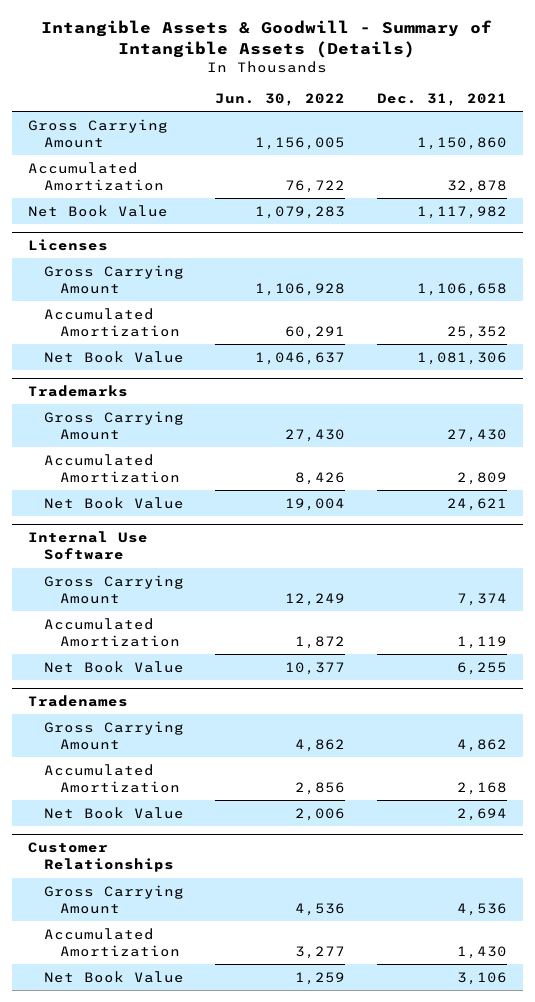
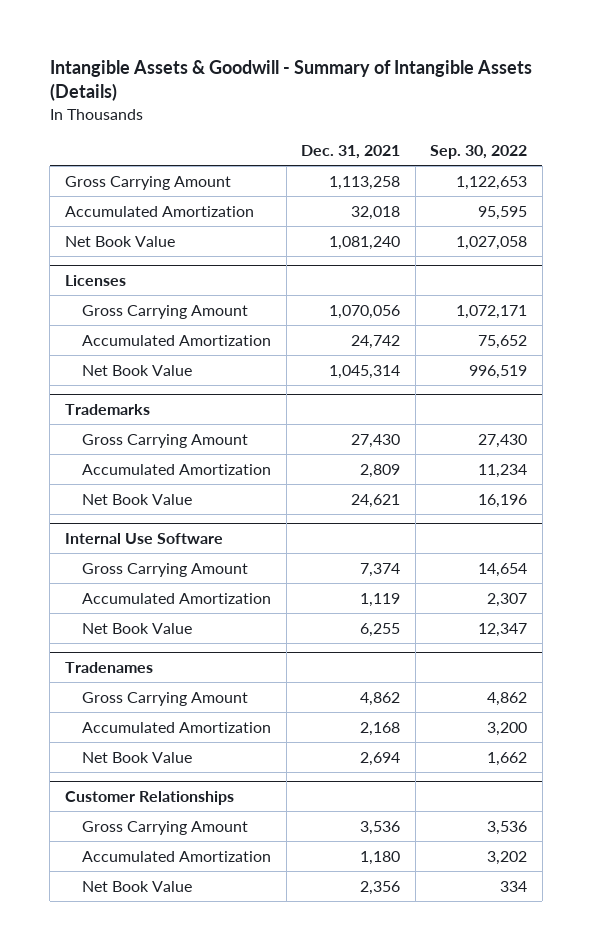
- | Jun. 30, 2022 | Dec. 31, 2021
+ | Dec. 31, 2021 | Sep. 30, 2022
- Gross Carrying Amount | 1,156,005 | 1,150,860
- Accumulated Amortization | 76,722 | 32,878
- Net Book Value | 1,079,283 | 1,117,982
+ Gross Carrying Amount | 1,113,258 | 1,122,653
+ Accumulated Amortization | 32,018 | 95,595
+ Net Book Value | 1,081,240 | 1,027,058
@ Licenses
- Gross Carrying Amount | 1,106,928 | 1,106,658
- Accumulated Amortization | 60,291 | 25,352
- Net Book Value | 1,046,637 | 1,081,306
+ Gross Carrying Amount | 1,070,056 | 1,072,171
+ Accumulated Amortization | 24,742 | 75,652
+ Net Book Value | 1,045,314 | 996,519
@ Customer Relationships
- Gross Carrying Amount | 4,536 | 4,536
- Accumulated Amortization | 3,277 | 1,430
- Net Book Value | 1,259 | 3,106
+ Gross Carrying Amount | 3,536 | 3,536
+ Accumulated Amortization | 1,180 | 3,202
+ Net Book Value | 2,356 | 334

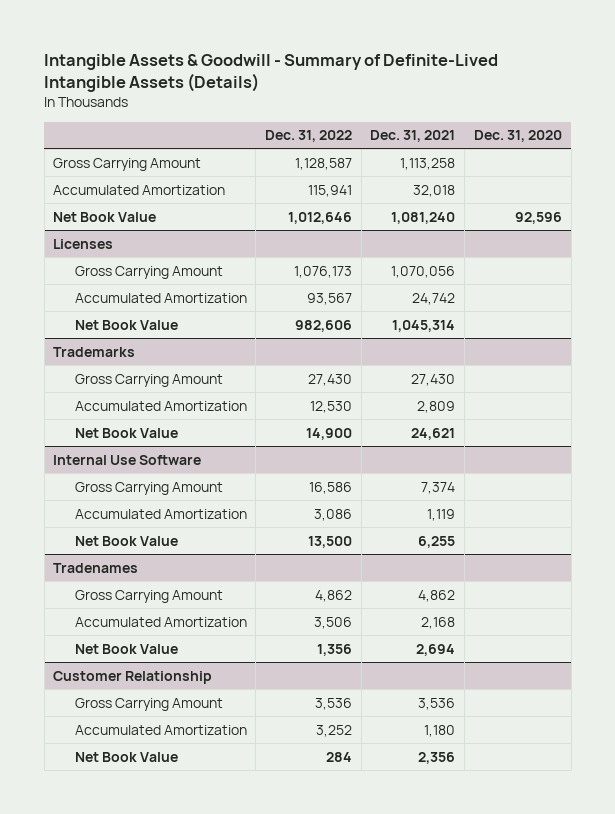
- Intangible Assets & Goodwill - Summary of Intangible Assets (Details)
+ Intangible Assets & Goodwill - Summary of Definite-Lived Intangible Assets (Details)
- | Dec. 31, 2021 | Sep. 30, 2022
+ | Dec. 31, 2022 | Dec. 31, 2021 | Dec. 31, 2020
- Customer Relationships
+ Customer Relationship

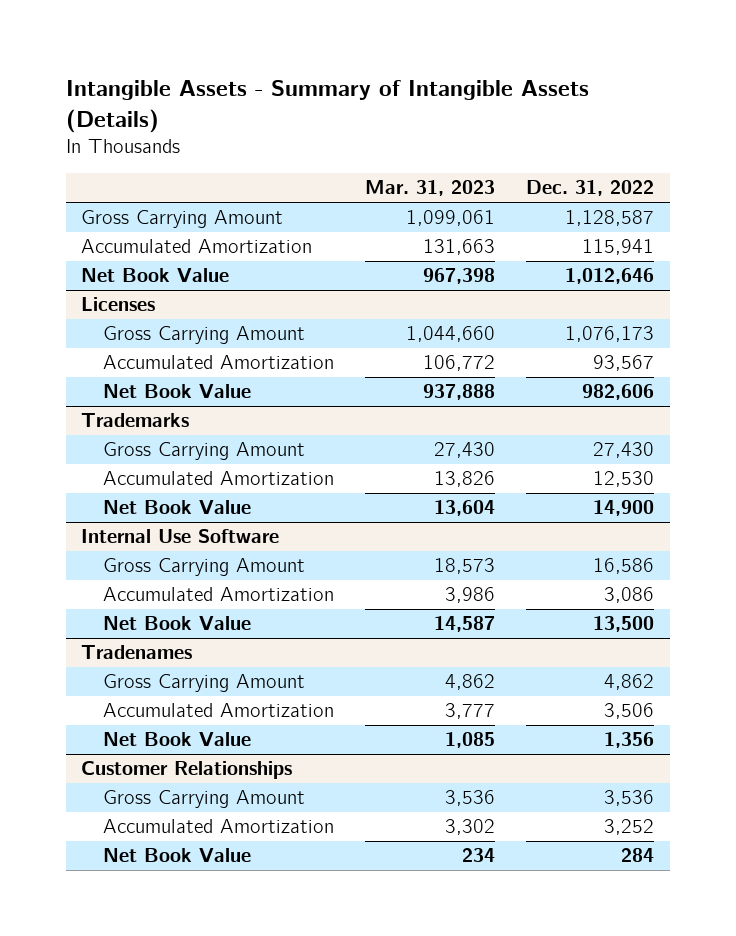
- Intangible Assets & Goodwill - Summary of Definite-Lived Intangible Assets (Details)
+ Intangible Assets - Summary of Intangible Assets (Details)
- | Dec. 31, 2022 | Dec. 31, 2021 | Dec. 31, 2020
+ | Mar. 31, 2023 | Dec. 31, 2022
- Customer Relationship
+ Customer Relationships

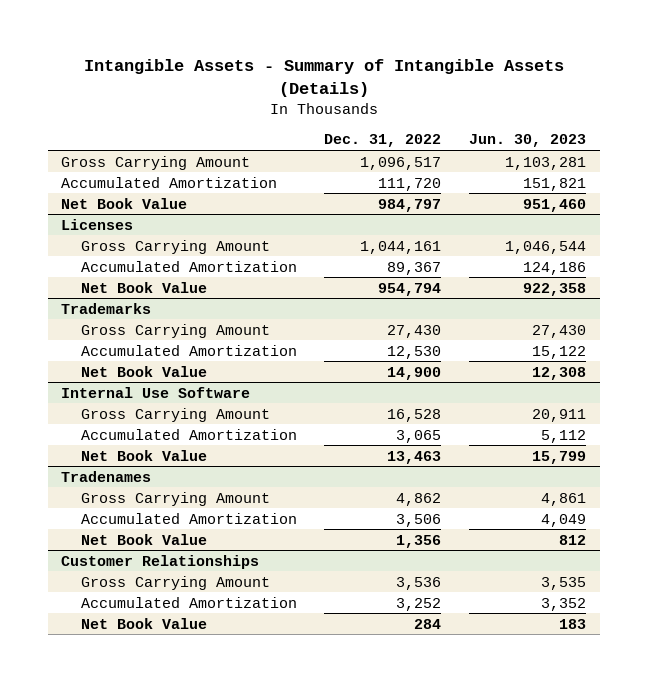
- | Mar. 31, 2023 | Dec. 31, 2022
+ | Dec. 31, 2022 | Jun. 30, 2023
- Gross Carrying Amount | 1,099,061 | 1,128,587
- Accumulated Amortization | 131,663 | 115,941
- Net Book Value | 967,398 | 1,012,646
+ Gross Carrying Amount | 1,096,517 | 1,103,281
+ Accumulated Amortization | 111,720 | 151,821
+ Net Book Value | 984,797 | 951,460
@ Licenses
- Gross Carrying Amount | 1,044,660 | 1,076,173
- Accumulated Amortization | 106,772 | 93,567
- Net Book Value | 937,888 | 982,606
+ Gross Carrying Amount | 1,044,161 | 1,046,544
+ Accumulated Amortization | 89,367 | 124,186
+ Net Book Value | 954,794 | 922,358
@ Internal Use Software
- Gross Carrying Amount | 18,573 | 16,586
- Accumulated Amortization | 3,986 | 3,086
- Net Book Value | 14,587 | 13,500
+ Gross Carrying Amount | 16,528 | 20,911
+ Accumulated Amortization | 3,065 | 5,112
+ Net Book Value | 13,463 | 15,799

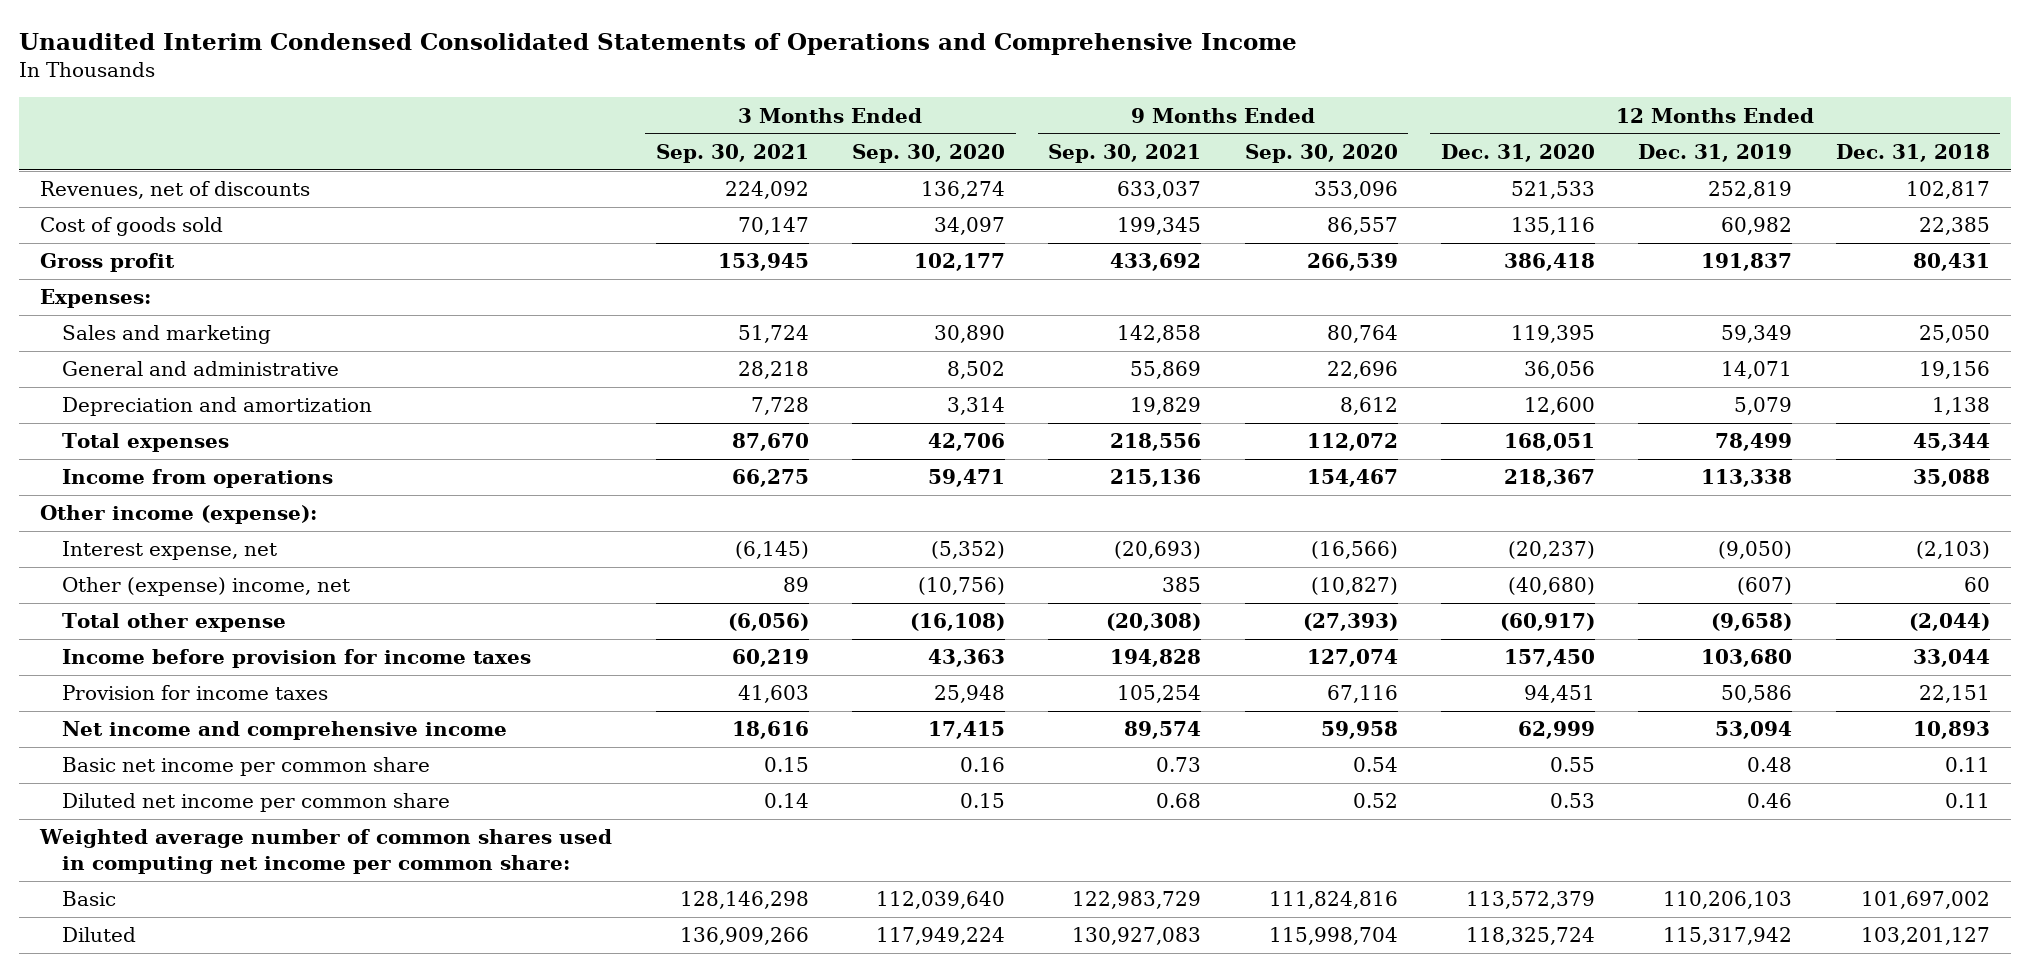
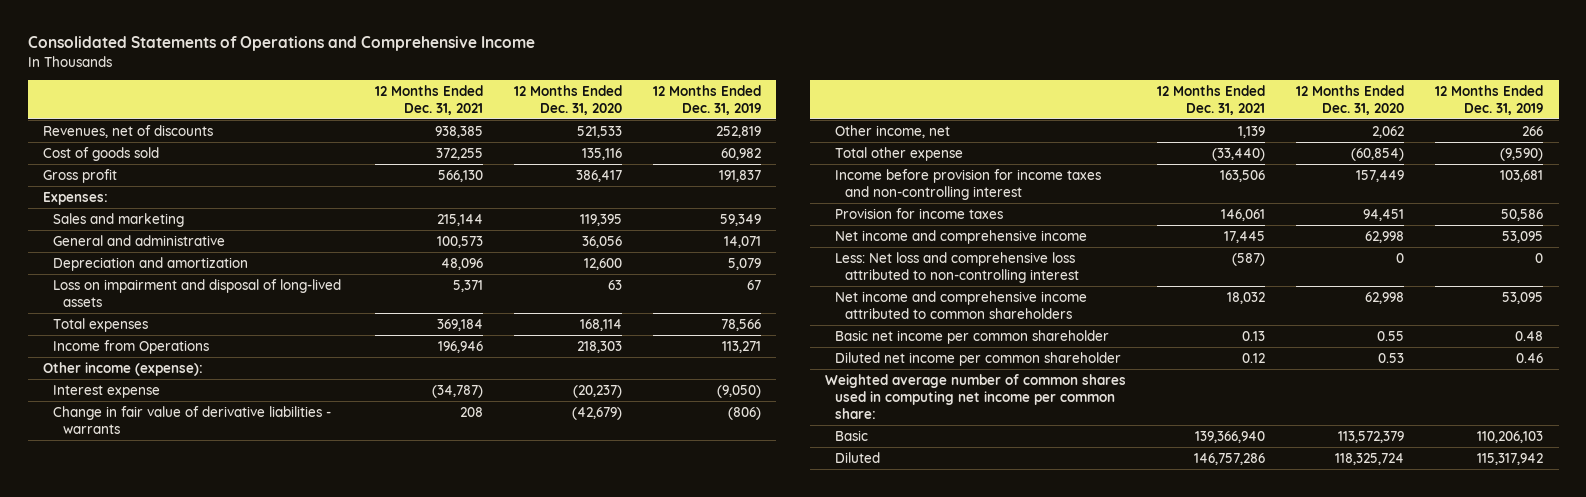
- Unaudited Interim Condensed Consolidated Statements of Operations and Comprehensive Income
+ Consolidated Statements of Operations and Comprehensive Income
- | 3 Months Ended Sep. 30, 2021 | 3 Months Ended Sep. 30, 2020 | 9 Months Ended Sep. 30, 2021 | 9 Months Ended Sep. 30, 2020 | 12 Months Ended Dec. 31, 2020 | 12 Months Ended Dec. 31, 2019 | 12 Months Ended Dec. 31, 2018
+ | 12 Months Ended Dec. 31, 2021 | 12 Months Ended Dec. 31, 2020 | 12 Months Ended Dec. 31, 2019
- Gross profit | 153,945 | 102,177 | 433,692 | 266,539 | 386,418 | 191,837 | 80,431
+ Gross profit | 566,130 | 386,417 | 191,837
- Total expenses | 87,670 | 42,706 | 218,556 | 112,072 | 168,051 | 78,499 | 45,344
- Income from operations | 66,275 | 59,471 | 215,136 | 154,467 | 218,367 | 113,338 | 35,088
+ Loss on impairment and disposal of long-lived assets | 5,371 | 63 | 67
+ Total expenses | 369,184 | 168,114 | 78,566
+ Income from Operations | 196,946 | 218,303 | 113,271
- Interest expense, net | (6,145) | (5,352) | (20,693) | (16,566) | (20,237) | (9,050) | (2,103)
- Other (expense) income, net | 89 | (10,756) | 385 | (10,827) | (40,680) | (607) | 60
- Total other expense | (6,056) | (16,108) | (20,308) | (27,393) | (60,917) | (9,658) | (2,044)
- Income before provision for income taxes | 60,219 | 43,363 | 194,828 | 127,074 | 157,450 | 103,680 | 33,044
+ Interest expense | (34,787) | (20,237) | (9,050)
+ Change in fair value of derivative liabilities - warrants | 208 | (42,679) | (806)
+ Other income, net | 1,139 | 2,062 | 266
+ Total other expense | (33,440) | (60,854) | (9,590)
+ Income before provision for income taxes and non-controlling interest | 163,506 | 157,449 | 103,681
- Net income and comprehensive income | 18,616 | 17,415 | 89,574 | 59,958 | 62,999 | 53,094 | 10,893
- Basic net income per common share | 0.15 | 0.16 | 0.73 | 0.54 | 0.55 | 0.48 | 0.11
- Diluted net income per common share | 0.14 | 0.15 | 0.68 | 0.52 | 0.53 | 0.46 | 0.11
+ Net income and comprehensive income | 17,445 | 62,998 | 53,095
+ Less: Net loss and comprehensive loss attributed to non-controlling interest | (587) | 0 | 0
+ Net income and comprehensive income attributed to common shareholders | 18,032 | 62,998 | 53,095
+ Basic net income per common shareholder | 0.13 | 0.55 | 0.48
+ Diluted net income per common shareholder | 0.12 | 0.53 | 0.46

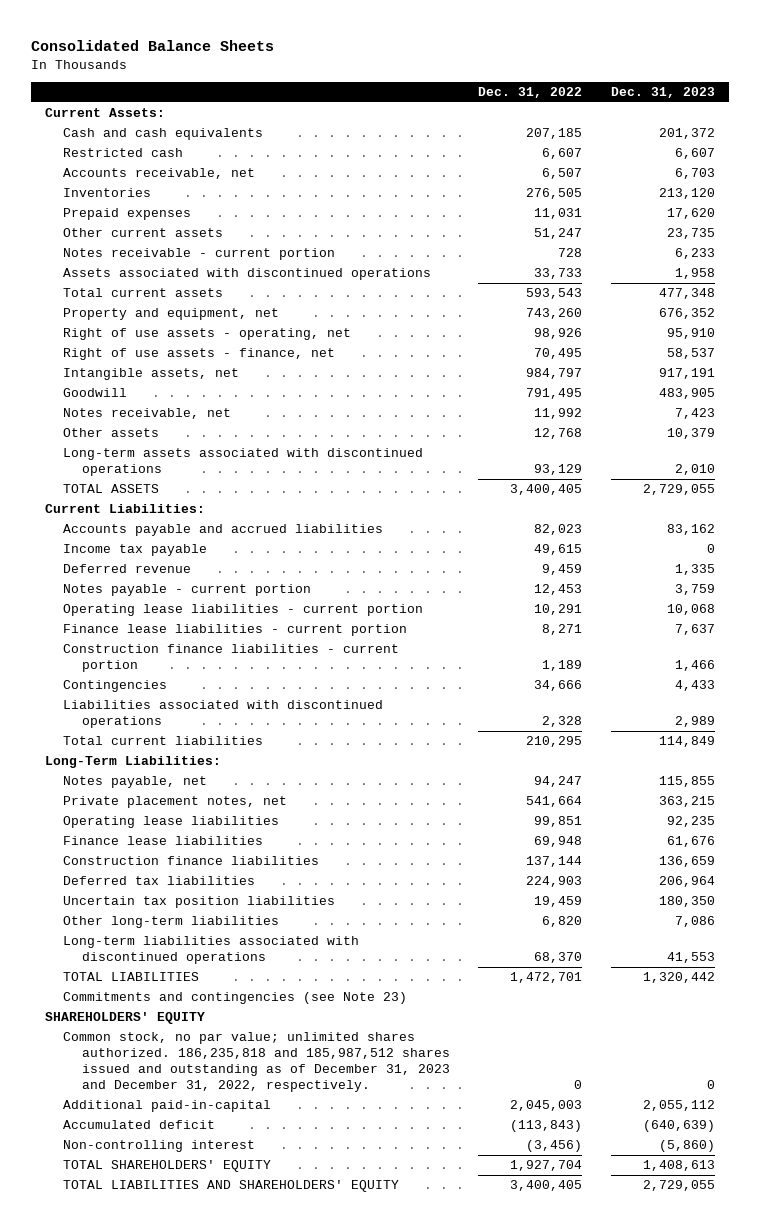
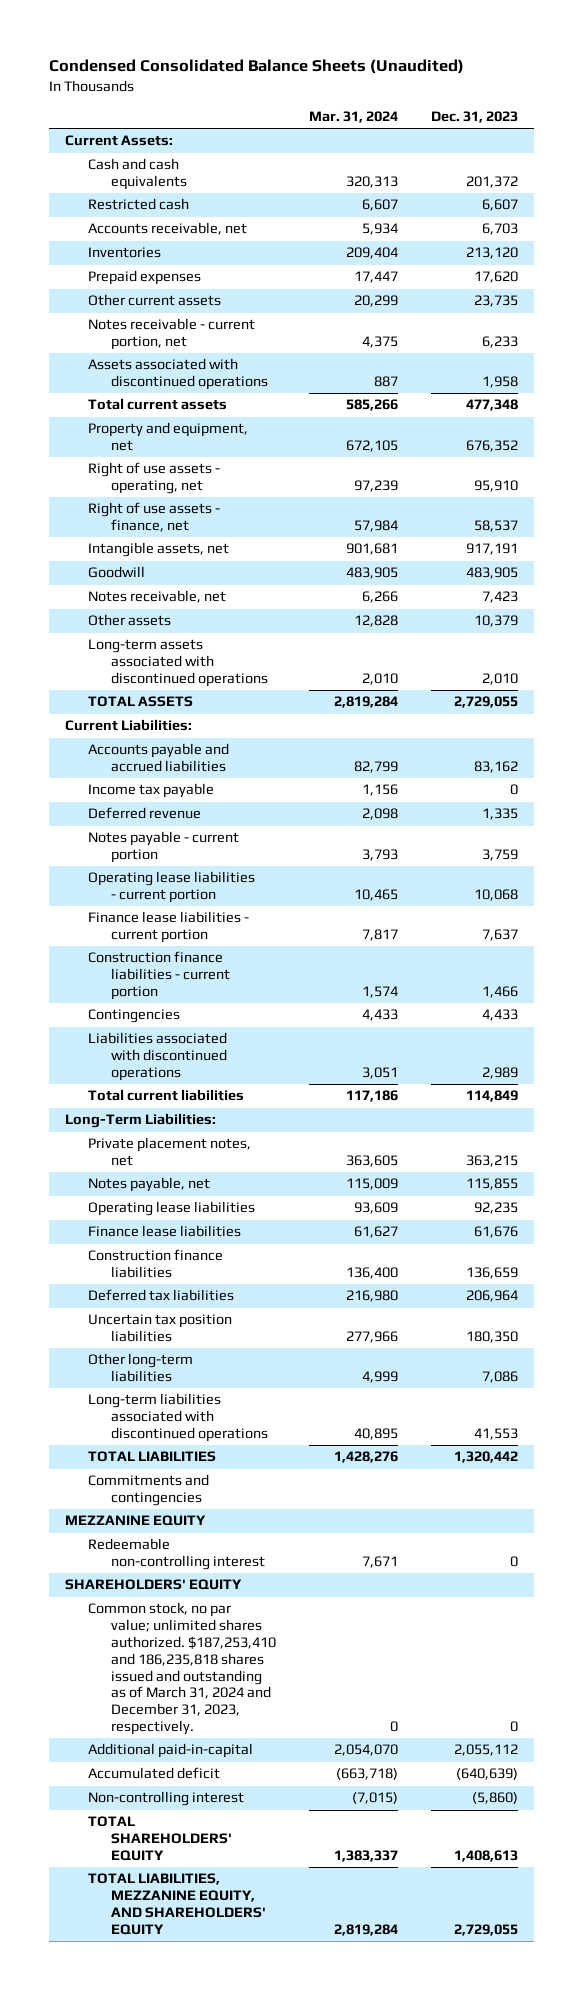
- Consolidated Balance Sheets
+ Condensed Consolidated Balance Sheets (Unaudited)
- | Dec. 31, 2022 | Dec. 31, 2023
+ | Mar. 31, 2024 | Dec. 31, 2023
- Notes receivable - current portion | 728 | 6,233
+ Notes receivable - current portion, net | 4,375 | 6,233
moved down: Notes payable, net | 115,009 | 115,855
- Commitments and contingencies (see Note 23)
+ Commitments and contingencies
+ MEZZANINE EQUITY
+ Redeemable non-controlling interest | 7,671 | 0
- Common stock, no par value; unlimited shares authorized. 186,235,818 and 185,987,512 shares issued and outstanding as of December 31, 2023 and December 31, 2022, respectively. | 0 | 0
+ Common stock, no par value; unlimited shares authorized. $187,253,410 and 186,235,818 shares issued and outstanding as of March 31, 2024 and December 31, 2023, respectively. | 0 | 0
- TOTAL LIABILITIES AND SHAREHOLDERS' EQUITY | 3,400,405 | 2,729,055
+ TOTAL LIABILITIES, MEZZANINE EQUITY, AND SHAREHOLDERS' EQUITY | 2,819,284 | 2,729,055

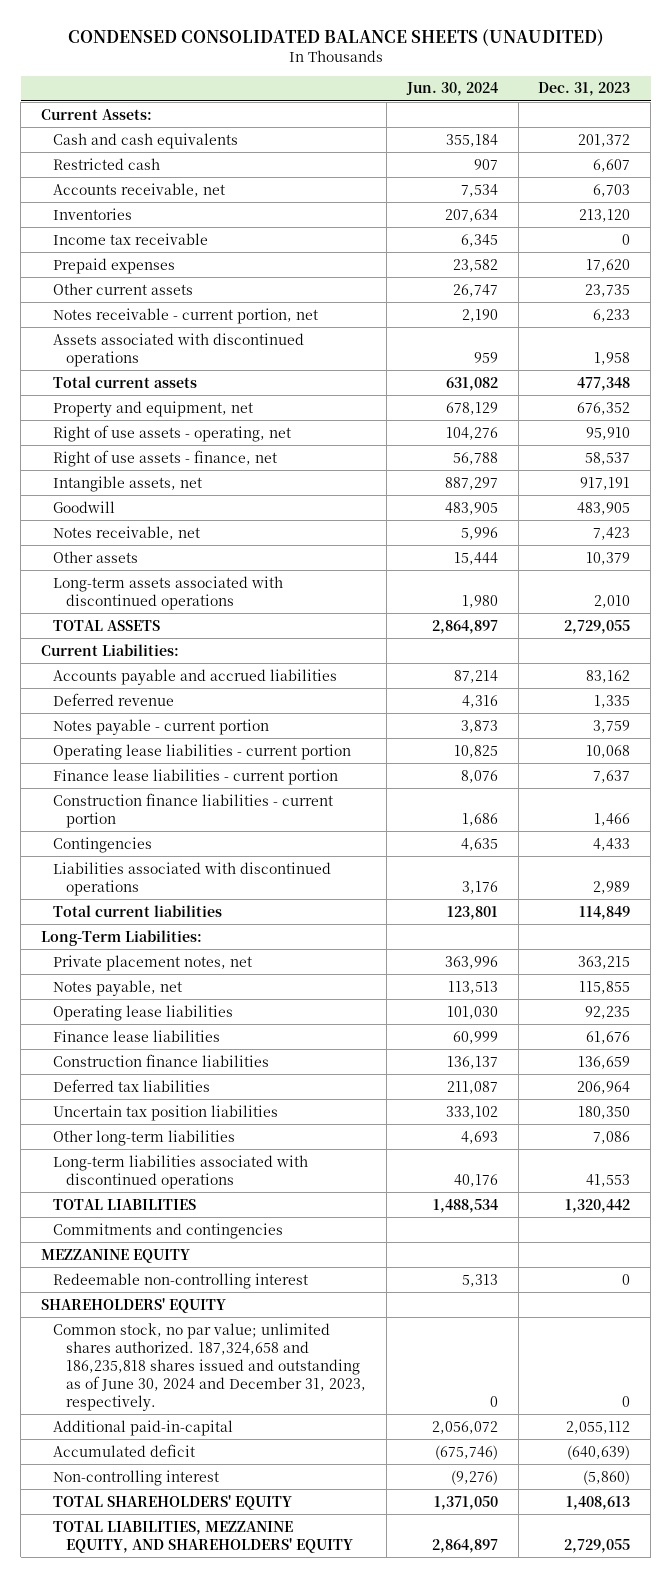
- Condensed Consolidated Balance Sheets (Unaudited)
+ CONDENSED CONSOLIDATED BALANCE SHEETS (UNAUDITED)
- | Mar. 31, 2024 | Dec. 31, 2023
+ | Jun. 30, 2024 | Dec. 31, 2023
+ Income tax receivable | 6,345 | 0
- Income tax payable | 1,156 | 0
- Common stock, no par value; unlimited shares authorized. $187,253,410 and 186,235,818 shares issued and outstanding as of March 31, 2024 and December 31, 2023, respectively. | 0 | 0
+ Common stock, no par value; unlimited shares authorized. 187,324,658 and 186,235,818 shares issued and outstanding as of June 30, 2024 and December 31, 2023, respectively. | 0 | 0

